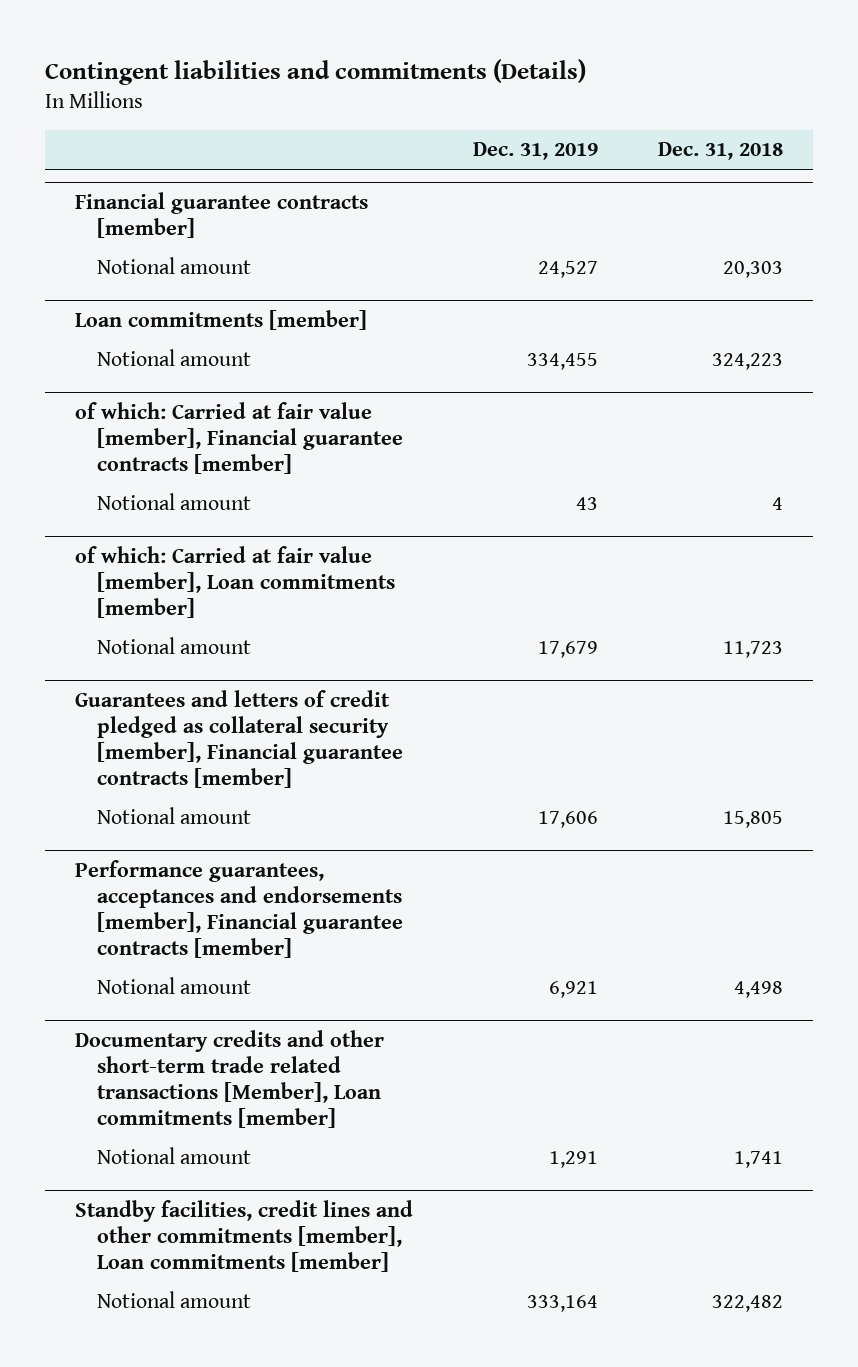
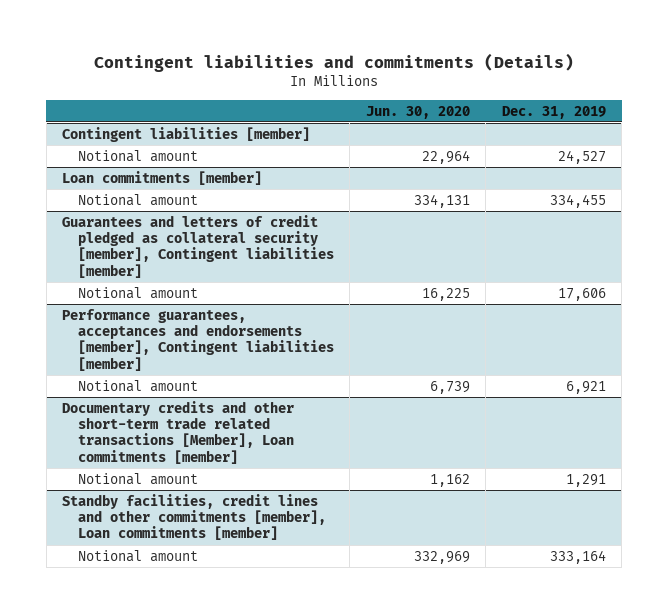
- | Dec. 31, 2019 | Dec. 31, 2018
+ | Jun. 30, 2020 | Dec. 31, 2019
- Financial guarantee contracts [member]
+ Contingent liabilities [member]
- of which: Carried at fair value [member], Financial guarantee contracts [member]
- Notional amount | 43 | 4
- of which: Carried at fair value [member], Loan commitments [member]
- Notional amount | 17,679 | 11,723
- Guarantees and letters of credit pledged as collateral security [member], Financial guarantee contracts [member]
+ Guarantees and letters of credit pledged as collateral security [member], Contingent liabilities [member]
- Performance guarantees, acceptances and endorsements [member], Financial guarantee contracts [member]
+ Performance guarantees, acceptances and endorsements [member], Contingent liabilities [member]

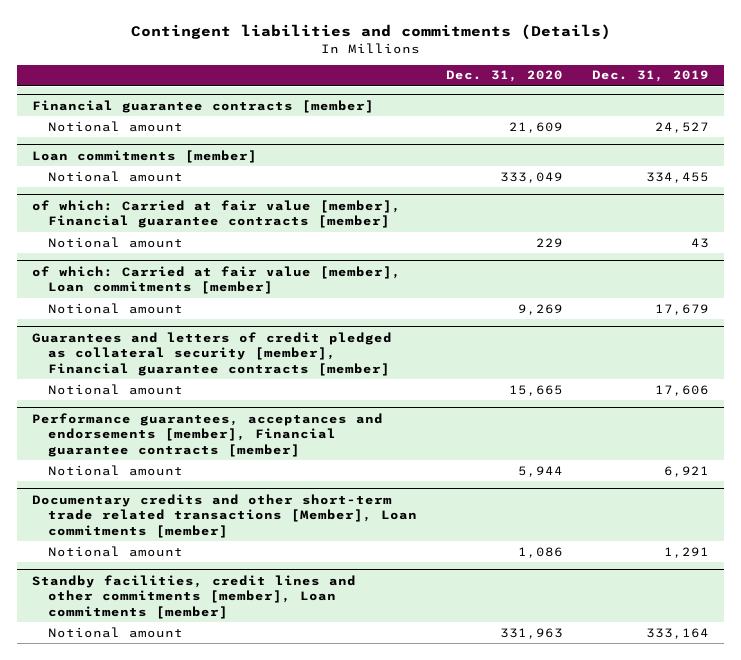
- | Jun. 30, 2020 | Dec. 31, 2019
+ | Dec. 31, 2020 | Dec. 31, 2019
- Contingent liabilities [member]
+ Financial guarantee contracts [member]
- Guarantees and letters of credit pledged as collateral security [member], Contingent liabilities [member]
+ of which: Carried at fair value [member], Financial guarantee contracts [member]
+ Notional amount | 229 | 43
+ of which: Carried at fair value [member], Loan commitments [member]
+ Notional amount | 9,269 | 17,679
+ Guarantees and letters of credit pledged as collateral security [member], Financial guarantee contracts [member]
- Performance guarantees, acceptances and endorsements [member], Contingent liabilities [member]
+ Performance guarantees, acceptances and endorsements [member], Financial guarantee contracts [member]

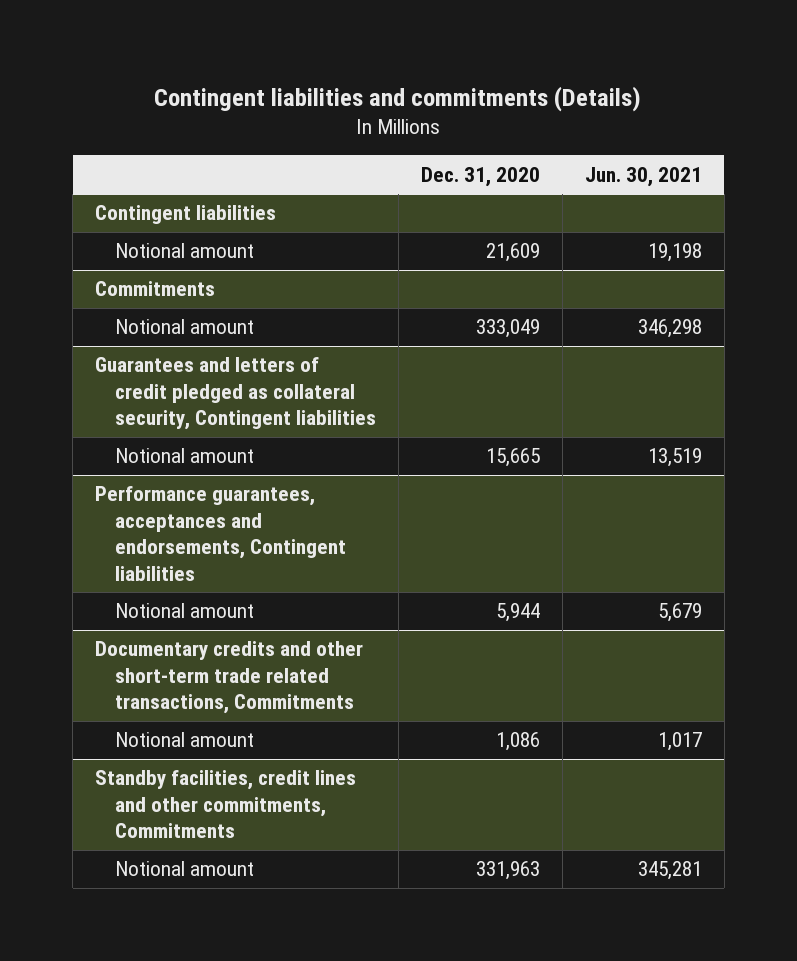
- | Dec. 31, 2020 | Dec. 31, 2019
+ | Dec. 31, 2020 | Jun. 30, 2021
- Financial guarantee contracts [member]
+ Contingent liabilities
- Loan commitments [member]
+ Commitments
- of which: Carried at fair value [member], Financial guarantee contracts [member]
- Notional amount | 229 | 43
- of which: Carried at fair value [member], Loan commitments [member]
- Notional amount | 9,269 | 17,679
- Guarantees and letters of credit pledged as collateral security [member], Financial guarantee contracts [member]
+ Guarantees and letters of credit pledged as collateral security, Contingent liabilities
- Performance guarantees, acceptances and endorsements [member], Financial guarantee contracts [member]
+ Performance guarantees, acceptances and endorsements, Contingent liabilities
- Documentary credits and other short-term trade related transactions [Member], Loan commitments [member]
+ Documentary credits and other short-term trade related transactions, Commitments
- Standby facilities, credit lines and other commitments [member], Loan commitments [member]
+ Standby facilities, credit lines and other commitments, Commitments

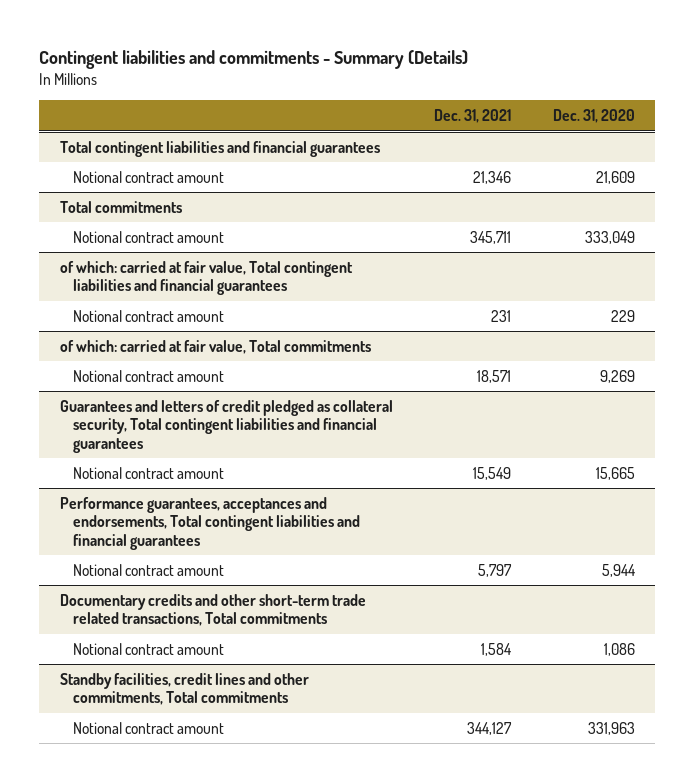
- Contingent liabilities and commitments (Details)
+ Contingent liabilities and commitments - Summary (Details)
- | Dec. 31, 2020 | Jun. 30, 2021
+ | Dec. 31, 2021 | Dec. 31, 2020
- Contingent liabilities
- Notional amount | 21,609 | 19,198
- Commitments
- Notional amount | 333,049 | 346,298
- Guarantees and letters of credit pledged as collateral security, Contingent liabilities
- Notional amount | 15,665 | 13,519
- Performance guarantees, acceptances and endorsements, Contingent liabilities
- Notional amount | 5,944 | 5,679
- Documentary credits and other short-term trade related transactions, Commitments
- Notional amount | 1,086 | 1,017
- Standby facilities, credit lines and other commitments, Commitments
- Notional amount | 331,963 | 345,281
+ Total contingent liabilities and financial guarantees
+ Notional contract amount | 21,346 | 21,609
+ Total commitments
+ Notional contract amount | 345,711 | 333,049
+ of which: carried at fair value, Total contingent liabilities and financial guarantees
+ Notional contract amount | 231 | 229
+ of which: carried at fair value, Total commitments
+ Notional contract amount | 18,571 | 9,269
+ Guarantees and letters of credit pledged as collateral security, Total contingent liabilities and financial guarantees
+ Notional contract amount | 15,549 | 15,665
+ Performance guarantees, acceptances and endorsements, Total contingent liabilities and financial guarantees
+ Notional contract amount | 5,797 | 5,944
+ Documentary credits and other short-term trade related transactions, Total commitments
+ Notional contract amount | 1,584 | 1,086
+ Standby facilities, credit lines and other commitments, Total commitments
+ Notional contract amount | 344,127 | 331,963

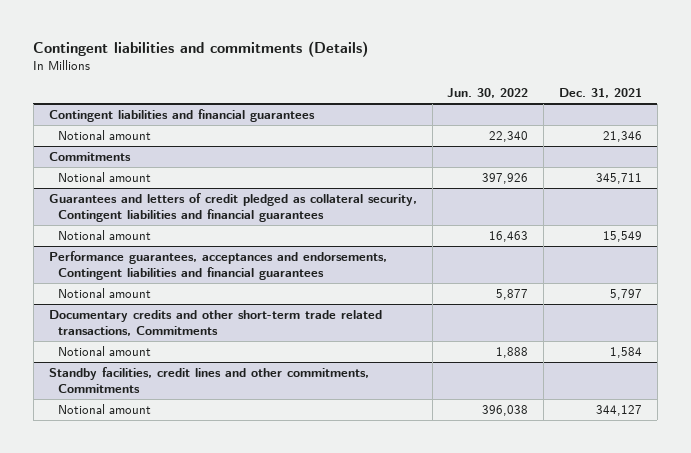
- Contingent liabilities and commitments - Summary (Details)
+ Contingent liabilities and commitments (Details)
- | Dec. 31, 2021 | Dec. 31, 2020
+ | Jun. 30, 2022 | Dec. 31, 2021
- Total contingent liabilities and financial guarantees
- Notional contract amount | 21,346 | 21,609
- Total commitments
- Notional contract amount | 345,711 | 333,049
- of which: carried at fair value, Total contingent liabilities and financial guarantees
- Notional contract amount | 231 | 229
- of which: carried at fair value, Total commitments
- Notional contract amount | 18,571 | 9,269
- Guarantees and letters of credit pledged as collateral security, Total contingent liabilities and financial guarantees
- Notional contract amount | 15,549 | 15,665
- Performance guarantees, acceptances and endorsements, Total contingent liabilities and financial guarantees
- Notional contract amount | 5,797 | 5,944
- Documentary credits and other short-term trade related transactions, Total commitments
- Notional contract amount | 1,584 | 1,086
- Standby facilities, credit lines and other commitments, Total commitments
- Notional contract amount | 344,127 | 331,963
+ Contingent liabilities and financial guarantees
+ Notional amount | 22,340 | 21,346
+ Commitments
+ Notional amount | 397,926 | 345,711
+ Guarantees and letters of credit pledged as collateral security, Contingent liabilities and financial guarantees
+ Notional amount | 16,463 | 15,549
+ Performance guarantees, acceptances and endorsements, Contingent liabilities and financial guarantees
+ Notional amount | 5,877 | 5,797
+ Documentary credits and other short-term trade related transactions, Commitments
+ Notional amount | 1,888 | 1,584
+ Standby facilities, credit lines and other commitments, Commitments
+ Notional amount | 396,038 | 344,127

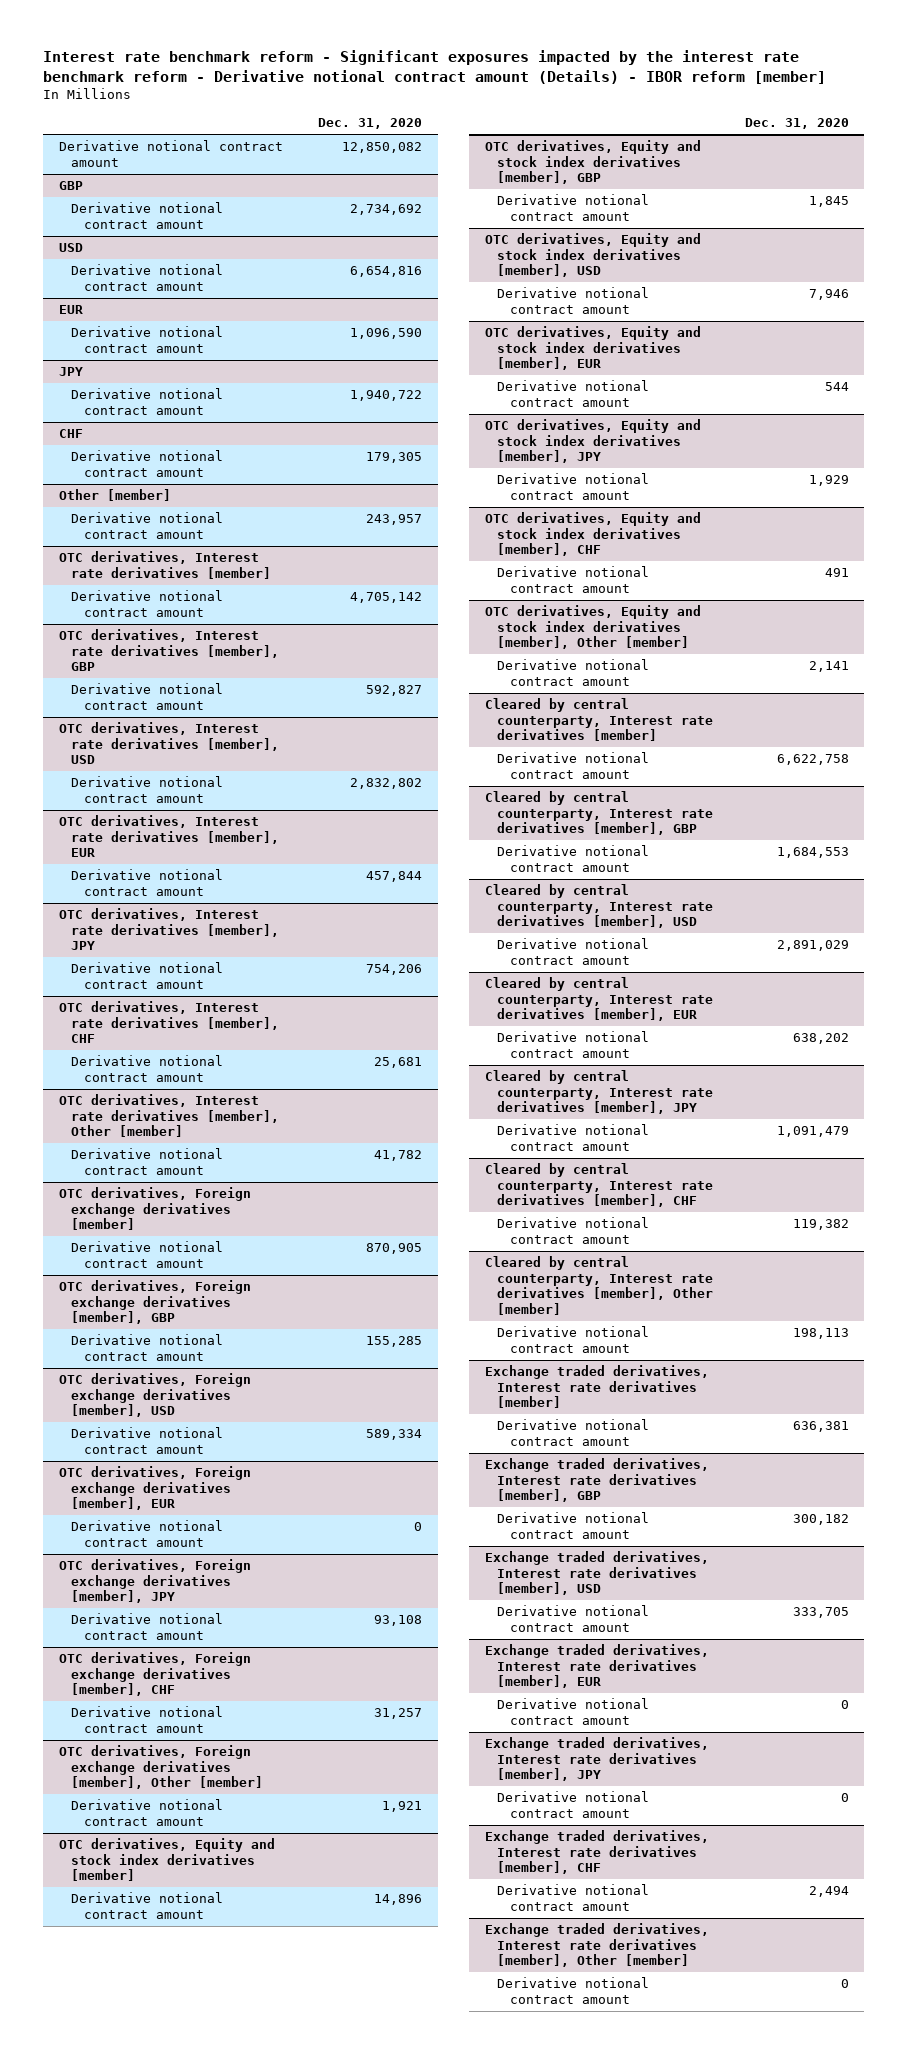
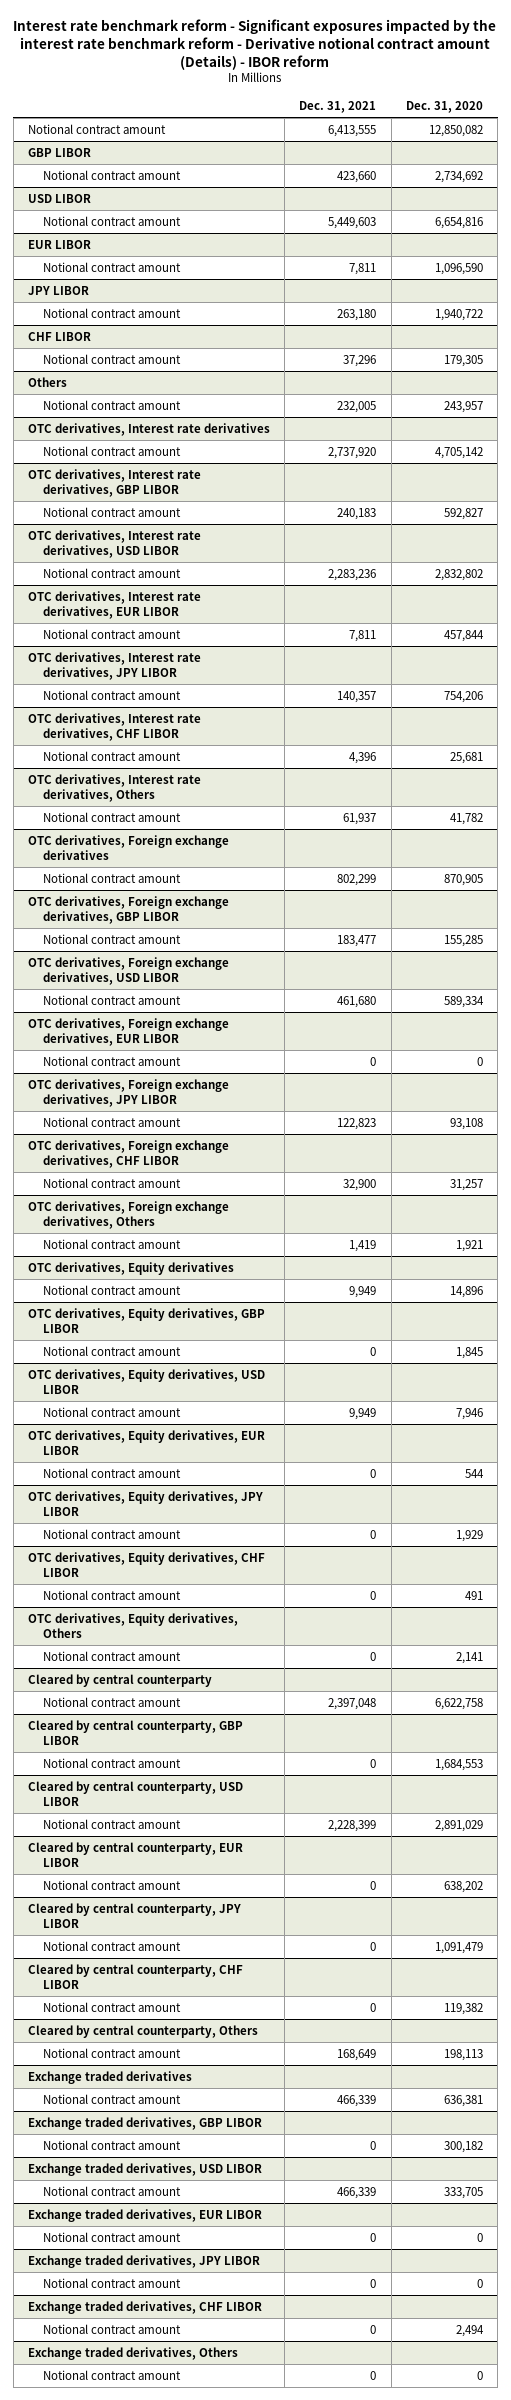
- Interest rate benchmark reform - Significant exposures impacted by the interest rate benchmark reform - Derivative notional contract amount (Details) - IBOR reform [member]
+ Interest rate benchmark reform - Significant exposures impacted by the interest rate benchmark reform - Derivative notional contract amount (Details) - IBOR reform
- | Dec. 31, 2020
+ | Dec. 31, 2021 | Dec. 31, 2020
- Derivative notional contract amount | 12,850,082
- GBP
- Derivative notional contract amount | 2,734,692
- USD
- Derivative notional contract amount | 6,654,816
- EUR
- Derivative notional contract amount | 1,096,590
- JPY
- Derivative notional contract amount | 1,940,722
- CHF
- Derivative notional contract amount | 179,305
- Other [member]
- Derivative notional contract amount | 243,957
- OTC derivatives, Interest rate derivatives [member]
- Derivative notional contract amount | 4,705,142
- OTC derivatives, Interest rate derivatives [member], GBP
- Derivative notional contract amount | 592,827
- OTC derivatives, Interest rate derivatives [member], USD
- Derivative notional contract amount | 2,832,802
- OTC derivatives, Interest rate derivatives [member], EUR
- Derivative notional contract amount | 457,844
- OTC derivatives, Interest rate derivatives [member], JPY
- Derivative notional contract amount | 754,206
- OTC derivatives, Interest rate derivatives [member], CHF
- Derivative notional contract amount | 25,681
- OTC derivatives, Interest rate derivatives [member], Other [member]
- Derivative notional contract amount | 41,782
- OTC derivatives, Foreign exchange derivatives [member]
- Derivative notional contract amount | 870,905
- OTC derivatives, Foreign exchange derivatives [member], GBP
- Derivative notional contract amount | 155,285
- OTC derivatives, Foreign exchange derivatives [member], USD
- Derivative notional contract amount | 589,334
- OTC derivatives, Foreign exchange derivatives [member], EUR
- Derivative notional contract amount | 0
- OTC derivatives, Foreign exchange derivatives [member], JPY
- Derivative notional contract amount | 93,108
- OTC derivatives, Foreign exchange derivatives [member], CHF
- Derivative notional contract amount | 31,257
- OTC derivatives, Foreign exchange derivatives [member], Other [member]
- Derivative notional contract amount | 1,921
- OTC derivatives, Equity and stock index derivatives [member]
- Derivative notional contract amount | 14,896
- OTC derivatives, Equity and stock index derivatives [member], GBP
- Derivative notional contract amount | 1,845
- OTC derivatives, Equity and stock index derivatives [member], USD
- Derivative notional contract amount | 7,946
- OTC derivatives, Equity and stock index derivatives [member], EUR
- Derivative notional contract amount | 544
- OTC derivatives, Equity and stock index derivatives [member], JPY
- Derivative notional contract amount | 1,929
- OTC derivatives, Equity and stock index derivatives [member], CHF
- Derivative notional contract amount | 491
- OTC derivatives, Equity and stock index derivatives [member], Other [member]
- Derivative notional contract amount | 2,141
- Cleared by central counterparty, Interest rate derivatives [member]
- Derivative notional contract amount | 6,622,758
- Cleared by central counterparty, Interest rate derivatives [member], GBP
- Derivative notional contract amount | 1,684,553
- Cleared by central counterparty, Interest rate derivatives [member], USD
- Derivative notional contract amount | 2,891,029
- Cleared by central counterparty, Interest rate derivatives [member], EUR
- Derivative notional contract amount | 638,202
- Cleared by central counterparty, Interest rate derivatives [member], JPY
- Derivative notional contract amount | 1,091,479
- Cleared by central counterparty, Interest rate derivatives [member], CHF
- Derivative notional contract amount | 119,382
- Cleared by central counterparty, Interest rate derivatives [member], Other [member]
- Derivative notional contract amount | 198,113
- Exchange traded derivatives, Interest rate derivatives [member]
- Derivative notional contract amount | 636,381
- Exchange traded derivatives, Interest rate derivatives [member], GBP
- Derivative notional contract amount | 300,182
- Exchange traded derivatives, Interest rate derivatives [member], USD
- Derivative notional contract amount | 333,705
- Exchange traded derivatives, Interest rate derivatives [member], EUR
- Derivative notional contract amount | 0
- Exchange traded derivatives, Interest rate derivatives [member], JPY
- Derivative notional contract amount | 0
- Exchange traded derivatives, Interest rate derivatives [member], CHF
- Derivative notional contract amount | 2,494
- Exchange traded derivatives, Interest rate derivatives [member], Other [member]
- Derivative notional contract amount | 0
+ Notional contract amount | 6,413,555 | 12,850,082
+ GBP LIBOR
+ Notional contract amount | 423,660 | 2,734,692
+ USD LIBOR
+ Notional contract amount | 5,449,603 | 6,654,816
+ EUR LIBOR
+ Notional contract amount | 7,811 | 1,096,590
+ JPY LIBOR
+ Notional contract amount | 263,180 | 1,940,722
+ CHF LIBOR
+ Notional contract amount | 37,296 | 179,305
+ Others
+ Notional contract amount | 232,005 | 243,957
+ OTC derivatives, Interest rate derivatives
+ Notional contract amount | 2,737,920 | 4,705,142
+ OTC derivatives, Interest rate derivatives, GBP LIBOR
+ Notional contract amount | 240,183 | 592,827
+ OTC derivatives, Interest rate derivatives, USD LIBOR
+ Notional contract amount | 2,283,236 | 2,832,802
+ OTC derivatives, Interest rate derivatives, EUR LIBOR
+ Notional contract amount | 7,811 | 457,844
+ OTC derivatives, Interest rate derivatives, JPY LIBOR
+ Notional contract amount | 140,357 | 754,206
+ OTC derivatives, Interest rate derivatives, CHF LIBOR
+ Notional contract amount | 4,396 | 25,681
+ OTC derivatives, Interest rate derivatives, Others
+ Notional contract amount | 61,937 | 41,782
+ OTC derivatives, Foreign exchange derivatives
+ Notional contract amount | 802,299 | 870,905
+ OTC derivatives, Foreign exchange derivatives, GBP LIBOR
+ Notional contract amount | 183,477 | 155,285
+ OTC derivatives, Foreign exchange derivatives, USD LIBOR
+ Notional contract amount | 461,680 | 589,334
+ OTC derivatives, Foreign exchange derivatives, EUR LIBOR
+ Notional contract amount | 0 | 0
+ OTC derivatives, Foreign exchange derivatives, JPY LIBOR
+ Notional contract amount | 122,823 | 93,108
+ OTC derivatives, Foreign exchange derivatives, CHF LIBOR
+ Notional contract amount | 32,900 | 31,257
+ OTC derivatives, Foreign exchange derivatives, Others
+ Notional contract amount | 1,419 | 1,921
+ OTC derivatives, Equity derivatives
+ Notional contract amount | 9,949 | 14,896
+ OTC derivatives, Equity derivatives, GBP LIBOR
+ Notional contract amount | 0 | 1,845
+ OTC derivatives, Equity derivatives, USD LIBOR
+ Notional contract amount | 9,949 | 7,946
+ OTC derivatives, Equity derivatives, EUR LIBOR
+ Notional contract amount | 0 | 544
+ OTC derivatives, Equity derivatives, JPY LIBOR
+ Notional contract amount | 0 | 1,929
+ OTC derivatives, Equity derivatives, CHF LIBOR
+ Notional contract amount | 0 | 491
+ OTC derivatives, Equity derivatives, Others
+ Notional contract amount | 0 | 2,141
+ Cleared by central counterparty
+ Notional contract amount | 2,397,048 | 6,622,758
+ Cleared by central counterparty, GBP LIBOR
+ Notional contract amount | 0 | 1,684,553
+ Cleared by central counterparty, USD LIBOR
+ Notional contract amount | 2,228,399 | 2,891,029
+ Cleared by central counterparty, EUR LIBOR
+ Notional contract amount | 0 | 638,202
+ Cleared by central counterparty, JPY LIBOR
+ Notional contract amount | 0 | 1,091,479
+ Cleared by central counterparty, CHF LIBOR
+ Notional contract amount | 0 | 119,382
+ Cleared by central counterparty, Others
+ Notional contract amount | 168,649 | 198,113
+ Exchange traded derivatives
+ Notional contract amount | 466,339 | 636,381
+ Exchange traded derivatives, GBP LIBOR
+ Notional contract amount | 0 | 300,182
+ Exchange traded derivatives, USD LIBOR
+ Notional contract amount | 466,339 | 333,705
+ Exchange traded derivatives, EUR LIBOR
+ Notional contract amount | 0 | 0
+ Exchange traded derivatives, JPY LIBOR
+ Notional contract amount | 0 | 0
+ Exchange traded derivatives, CHF LIBOR
+ Notional contract amount | 0 | 2,494
+ Exchange traded derivatives, Others
+ Notional contract amount | 0 | 0

